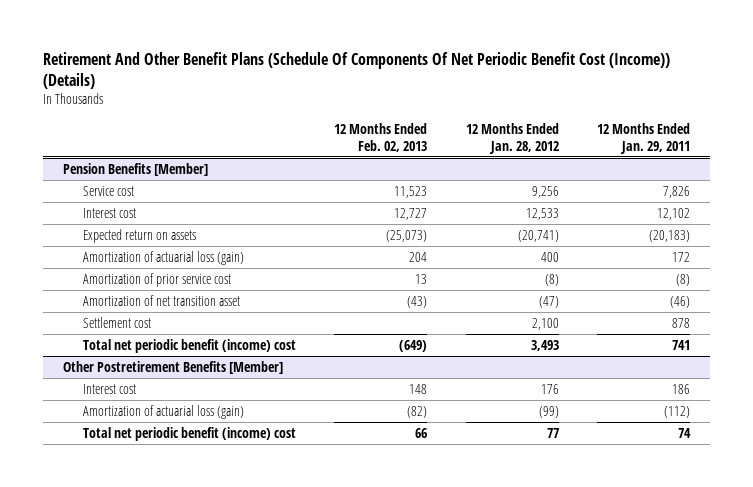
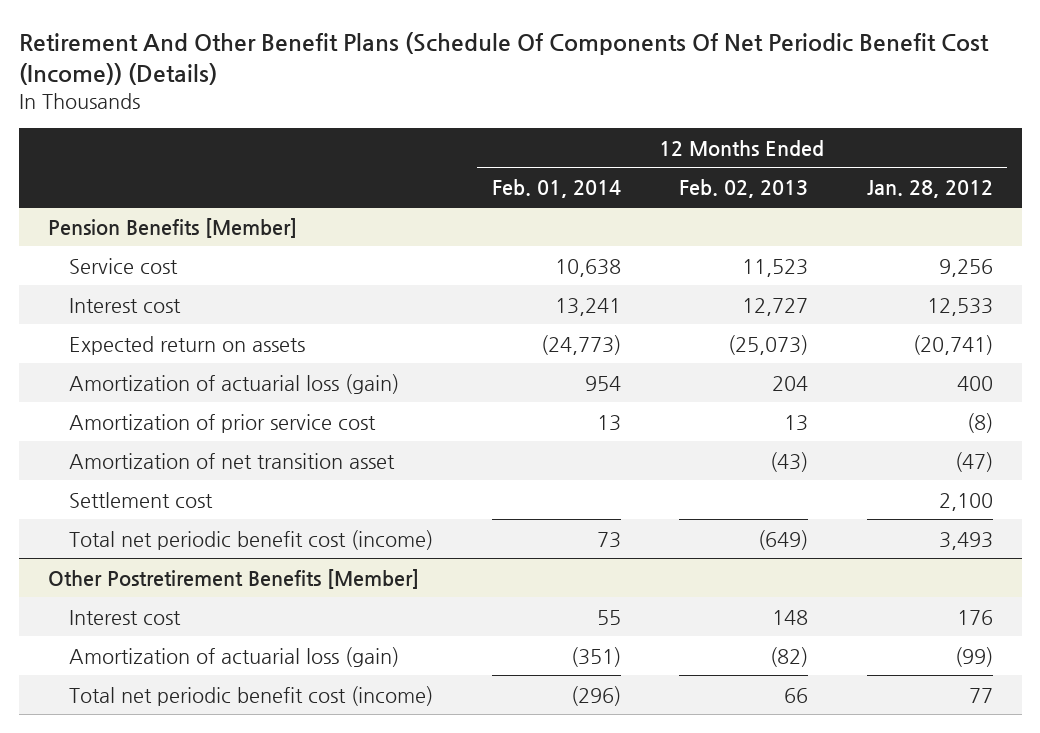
- | 12 Months Ended Feb. 02, 2013 | 12 Months Ended Jan. 28, 2012 | 12 Months Ended Jan. 29, 2011
+ | 12 Months Ended Feb. 01, 2014 | 12 Months Ended Feb. 02, 2013 | 12 Months Ended Jan. 28, 2012
@ Pension Benefits [Member]
- Total net periodic benefit (income) cost | (649) | 3,493 | 741
+ Total net periodic benefit cost (income) | 73 | (649) | 3,493
@ Other Postretirement Benefits [Member]
- Total net periodic benefit (income) cost | 66 | 77 | 74
+ Total net periodic benefit cost (income) | (296) | 66 | 77

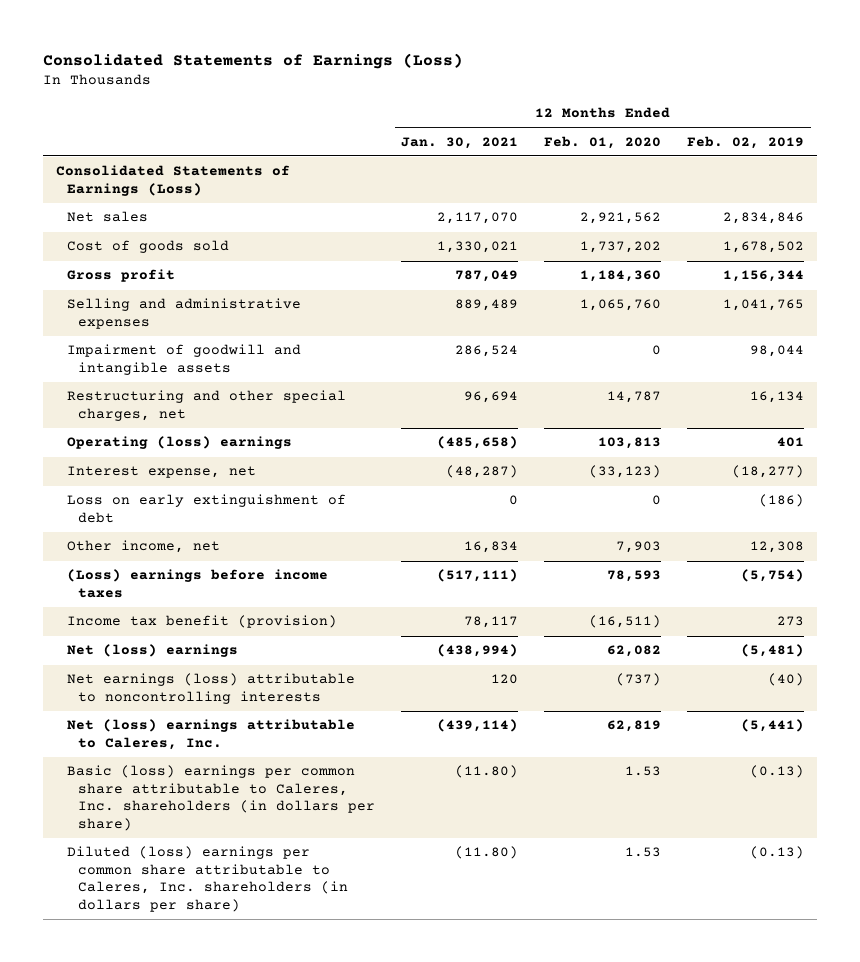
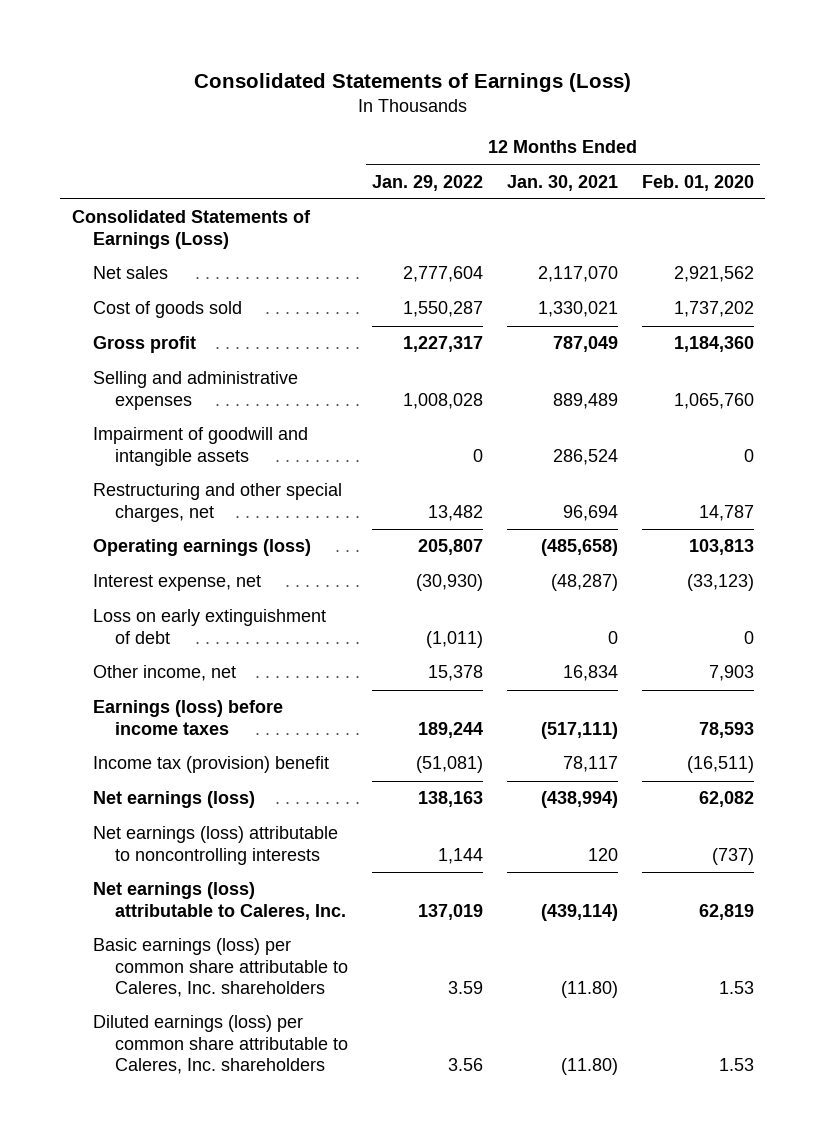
- | 12 Months Ended Jan. 30, 2021 | 12 Months Ended Feb. 01, 2020 | 12 Months Ended Feb. 02, 2019
+ | 12 Months Ended Jan. 29, 2022 | 12 Months Ended Jan. 30, 2021 | 12 Months Ended Feb. 01, 2020
- Operating (loss) earnings | (485,658) | 103,813 | 401
+ Operating earnings (loss) | 205,807 | (485,658) | 103,813
- (Loss) earnings before income taxes | (517,111) | 78,593 | (5,754)
- Income tax benefit (provision) | 78,117 | (16,511) | 273
- Net (loss) earnings | (438,994) | 62,082 | (5,481)
+ Earnings (loss) before income taxes | 189,244 | (517,111) | 78,593
+ Income tax (provision) benefit | (51,081) | 78,117 | (16,511)
+ Net earnings (loss) | 138,163 | (438,994) | 62,082
- Net (loss) earnings attributable to Caleres, Inc. | (439,114) | 62,819 | (5,441)
- Basic (loss) earnings per common share attributable to Caleres, Inc. shareholders (in dollars per share) | (11.80) | 1.53 | (0.13)
- Diluted (loss) earnings per common share attributable to Caleres, Inc. shareholders (in dollars per share) | (11.80) | 1.53 | (0.13)
+ Net earnings (loss) attributable to Caleres, Inc. | 137,019 | (439,114) | 62,819
+ Basic earnings (loss) per common share attributable to Caleres, Inc. shareholders | 3.59 | (11.80) | 1.53
+ Diluted earnings (loss) per common share attributable to Caleres, Inc. shareholders | 3.56 | (11.80) | 1.53

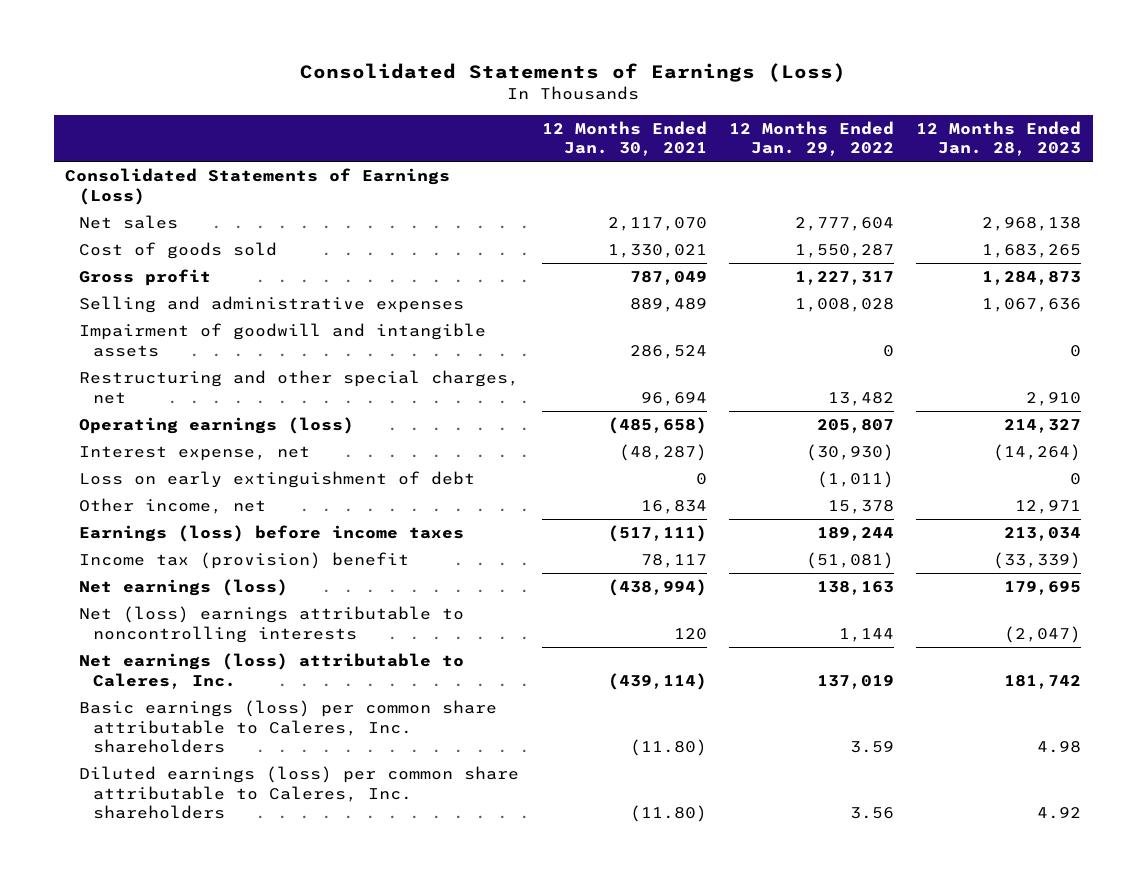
- | 12 Months Ended Jan. 29, 2022 | 12 Months Ended Jan. 30, 2021 | 12 Months Ended Feb. 01, 2020
+ | 12 Months Ended Jan. 30, 2021 | 12 Months Ended Jan. 29, 2022 | 12 Months Ended Jan. 28, 2023
- Net earnings (loss) attributable to noncontrolling interests | 1,144 | 120 | (737)
+ Net (loss) earnings attributable to noncontrolling interests | 120 | 1,144 | (2,047)

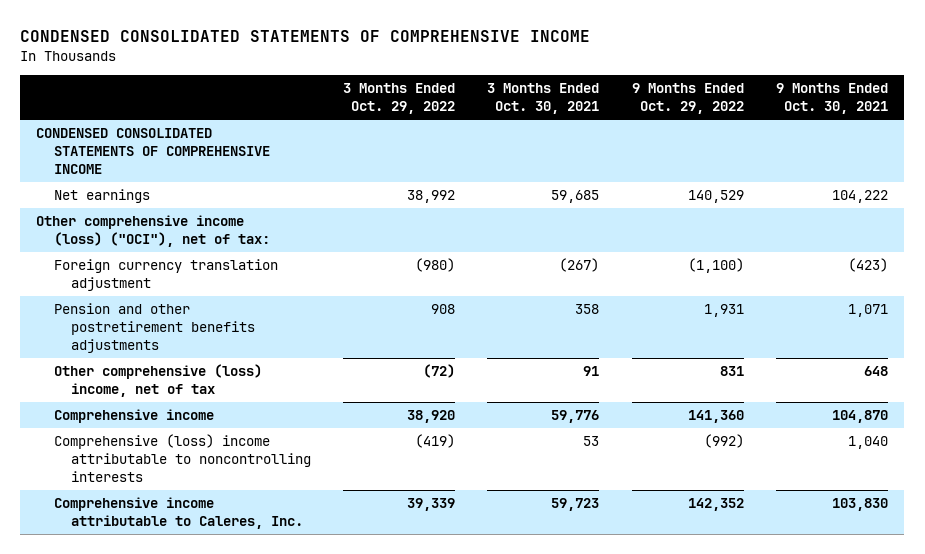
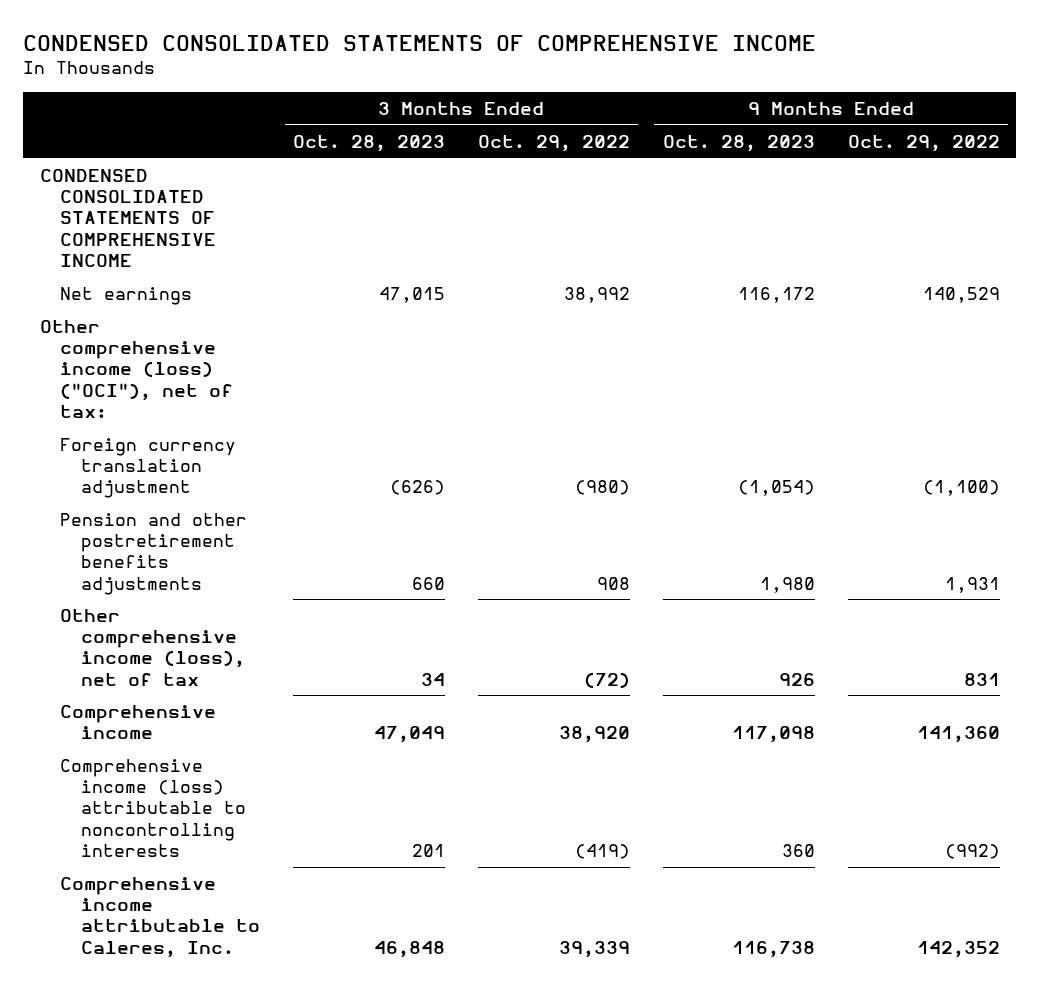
- | 3 Months Ended Oct. 29, 2022 | 3 Months Ended Oct. 30, 2021 | 9 Months Ended Oct. 29, 2022 | 9 Months Ended Oct. 30, 2021
+ | 3 Months Ended Oct. 28, 2023 | 3 Months Ended Oct. 29, 2022 | 9 Months Ended Oct. 28, 2023 | 9 Months Ended Oct. 29, 2022
- Other comprehensive (loss) income, net of tax | (72) | 91 | 831 | 648
+ Other comprehensive income (loss), net of tax | 34 | (72) | 926 | 831
- Comprehensive (loss) income attributable to noncontrolling interests | (419) | 53 | (992) | 1,040
+ Comprehensive income (loss) attributable to noncontrolling interests | 201 | (419) | 360 | (992)

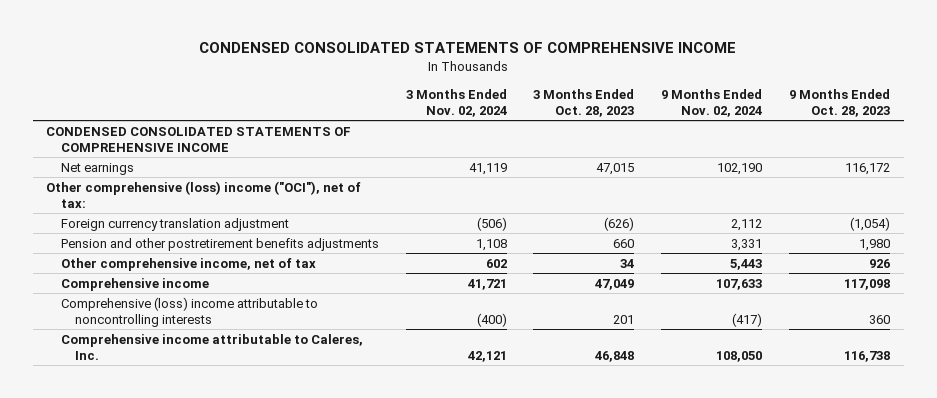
- | 3 Months Ended Oct. 28, 2023 | 3 Months Ended Oct. 29, 2022 | 9 Months Ended Oct. 28, 2023 | 9 Months Ended Oct. 29, 2022
+ | 3 Months Ended Nov. 02, 2024 | 3 Months Ended Oct. 28, 2023 | 9 Months Ended Nov. 02, 2024 | 9 Months Ended Oct. 28, 2023
- Other comprehensive income (loss) ("OCI"), net of tax:
+ Other comprehensive (loss) income ("OCI"), net of tax:
- Other comprehensive income (loss), net of tax | 34 | (72) | 926 | 831
+ Other comprehensive income, net of tax | 602 | 34 | 5,443 | 926
- Comprehensive income (loss) attributable to noncontrolling interests | 201 | (419) | 360 | (992)
+ Comprehensive (loss) income attributable to noncontrolling interests | (400) | 201 | (417) | 360

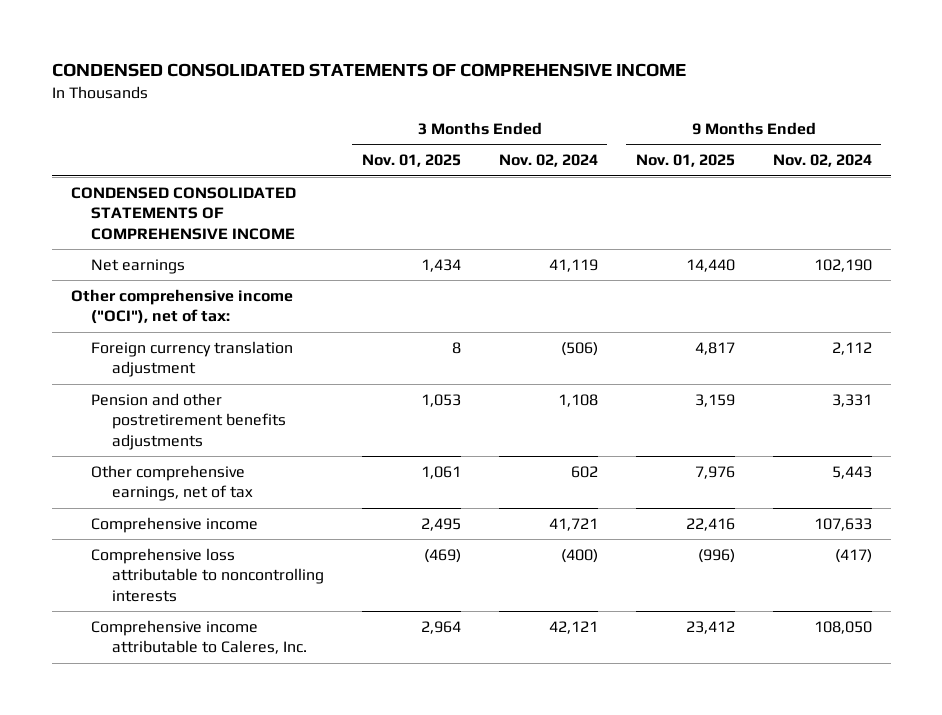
- | 3 Months Ended Nov. 02, 2024 | 3 Months Ended Oct. 28, 2023 | 9 Months Ended Nov. 02, 2024 | 9 Months Ended Oct. 28, 2023
+ | 3 Months Ended Nov. 01, 2025 | 3 Months Ended Nov. 02, 2024 | 9 Months Ended Nov. 01, 2025 | 9 Months Ended Nov. 02, 2024
- Other comprehensive (loss) income ("OCI"), net of tax:
+ Other comprehensive income ("OCI"), net of tax:
- Other comprehensive income, net of tax | 602 | 34 | 5,443 | 926
+ Other comprehensive earnings, net of tax | 1,061 | 602 | 7,976 | 5,443
- Comprehensive (loss) income attributable to noncontrolling interests | (400) | 201 | (417) | 360
+ Comprehensive loss attributable to noncontrolling interests | (469) | (400) | (996) | (417)

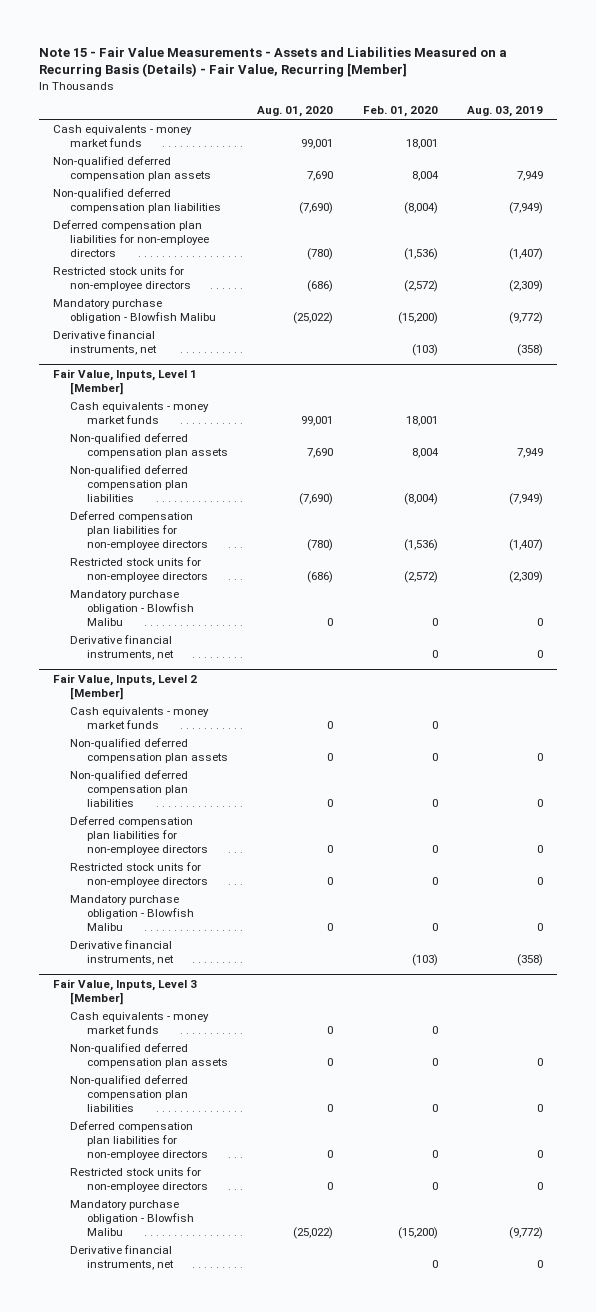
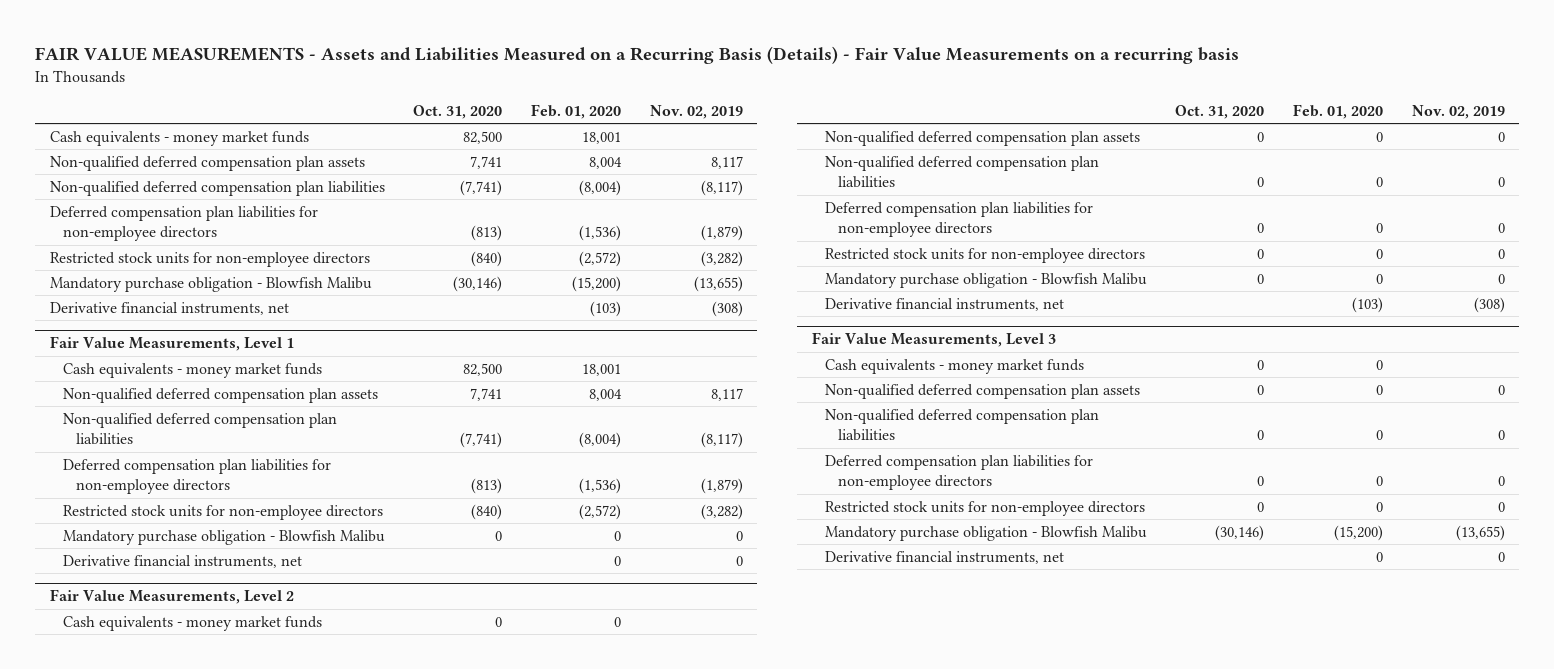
- Note 15 - Fair Value Measurements - Assets and Liabilities Measured on a Recurring Basis (Details) - Fair Value, Recurring [Member]
+ FAIR VALUE MEASUREMENTS - Assets and Liabilities Measured on a Recurring Basis (Details) - Fair Value Measurements on a recurring basis
- | Aug. 01, 2020 | Feb. 01, 2020 | Aug. 03, 2019
+ | Oct. 31, 2020 | Feb. 01, 2020 | Nov. 02, 2019
- Fair Value, Inputs, Level 1 [Member]
+ Fair Value Measurements, Level 1
- Fair Value, Inputs, Level 2 [Member]
+ Fair Value Measurements, Level 2
- Fair Value, Inputs, Level 3 [Member]
+ Fair Value Measurements, Level 3

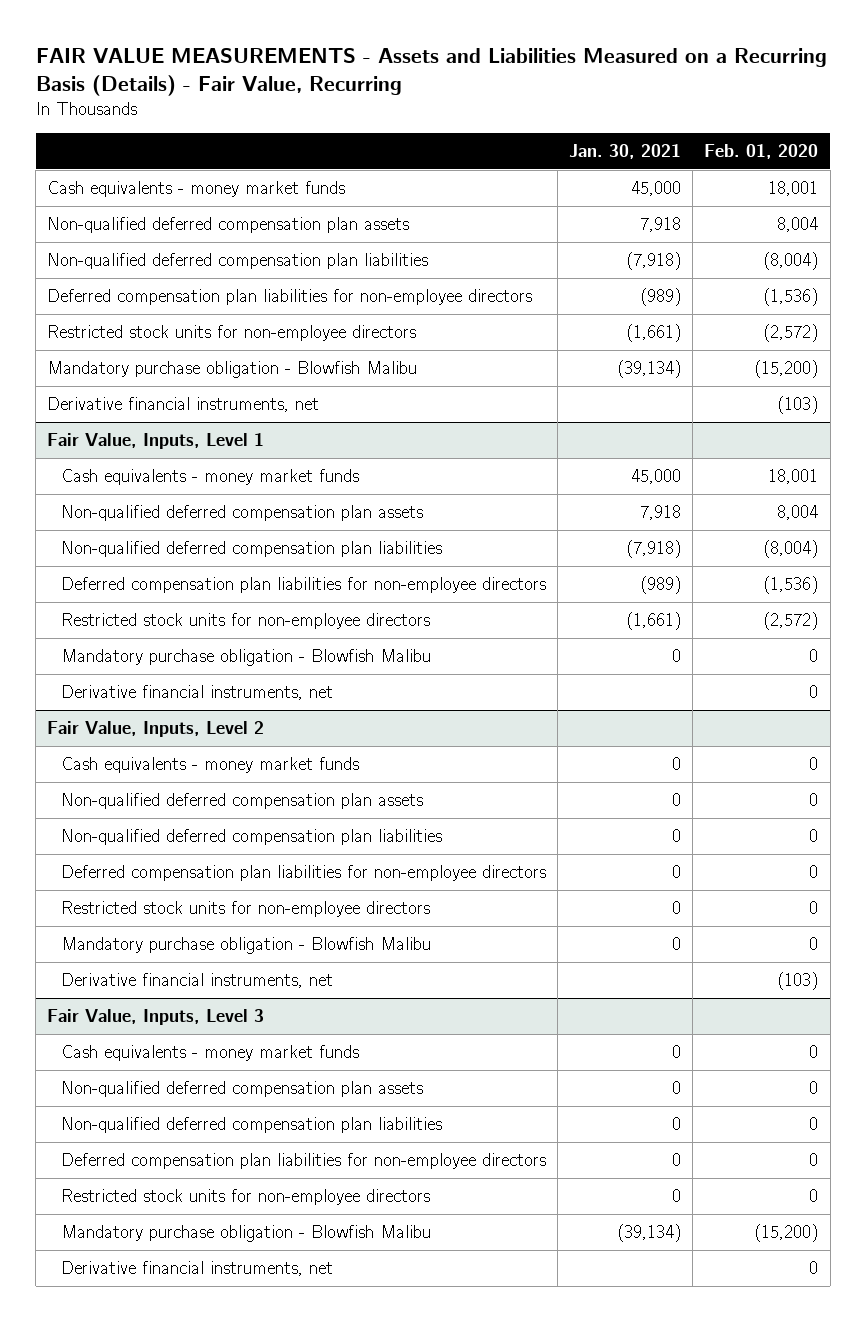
- FAIR VALUE MEASUREMENTS - Assets and Liabilities Measured on a Recurring Basis (Details) - Fair Value Measurements on a recurring basis
+ FAIR VALUE MEASUREMENTS - Assets and Liabilities Measured on a Recurring Basis (Details) - Fair Value, Recurring
- | Oct. 31, 2020 | Feb. 01, 2020 | Nov. 02, 2019
+ | Jan. 30, 2021 | Feb. 01, 2020
- Fair Value Measurements, Level 1
+ Fair Value, Inputs, Level 1
- Fair Value Measurements, Level 2
+ Fair Value, Inputs, Level 2
- Fair Value Measurements, Level 3
+ Fair Value, Inputs, Level 3

